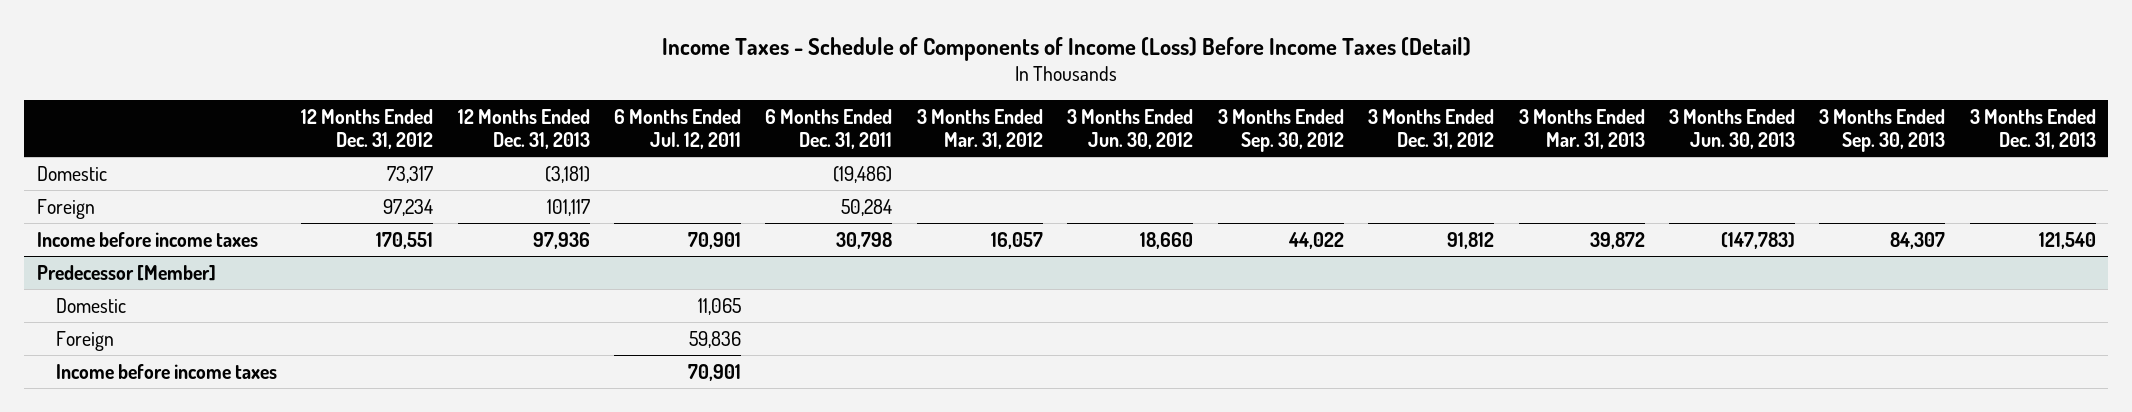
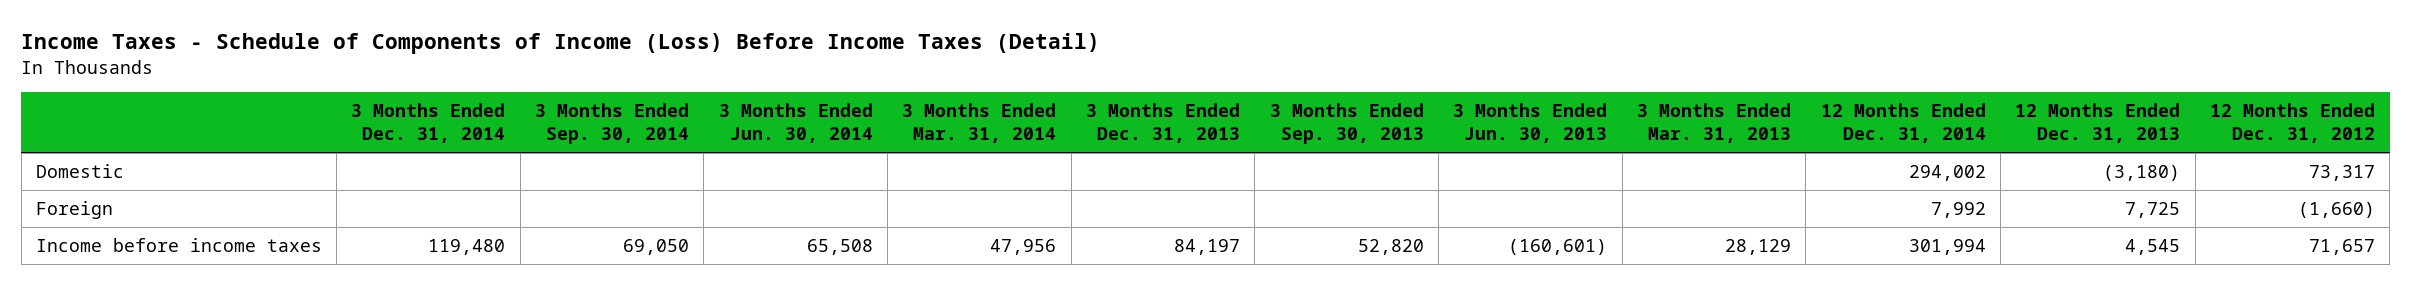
- | 12 Months Ended Dec. 31, 2012 | 12 Months Ended Dec. 31, 2013 | 6 Months Ended Jul. 12, 2011 | 6 Months Ended Dec. 31, 2011 | 3 Months Ended Mar. 31, 2012 | 3 Months Ended Jun. 30, 2012 | 3 Months Ended Sep. 30, 2012 | 3 Months Ended Dec. 31, 2012 | 3 Months Ended Mar. 31, 2013 | 3 Months Ended Jun. 30, 2013 | 3 Months Ended Sep. 30, 2013 | 3 Months Ended Dec. 31, 2013
+ | 3 Months Ended Dec. 31, 2014 | 3 Months Ended Sep. 30, 2014 | 3 Months Ended Jun. 30, 2014 | 3 Months Ended Mar. 31, 2014 | 3 Months Ended Dec. 31, 2013 | 3 Months Ended Sep. 30, 2013 | 3 Months Ended Jun. 30, 2013 | 3 Months Ended Mar. 31, 2013 | 12 Months Ended Dec. 31, 2014 | 12 Months Ended Dec. 31, 2013 | 12 Months Ended Dec. 31, 2012
- Domestic | 73,317 | (3,181) | | (19,486) | | | | | | | |
- Foreign | 97,234 | 101,117 | | 50,284 | | | | | | | |
- Income before income taxes | 170,551 | 97,936 | 70,901 | 30,798 | 16,057 | 18,660 | 44,022 | 91,812 | 39,872 | (147,783) | 84,307 | 121,540
- Predecessor [Member]
- Domestic | | | 11,065 | | | | | | | | |
- Foreign | | | 59,836 | | | | | | | | |
- Income before income taxes | | | 70,901 | | | | | | | | |
+ Domestic | | | | | | | | | 294,002 | (3,180) | 73,317
+ Foreign | | | | | | | | | 7,992 | 7,725 | (1,660)
+ Income before income taxes | 119,480 | 69,050 | 65,508 | 47,956 | 84,197 | 52,820 | (160,601) | 28,129 | 301,994 | 4,545 | 71,657

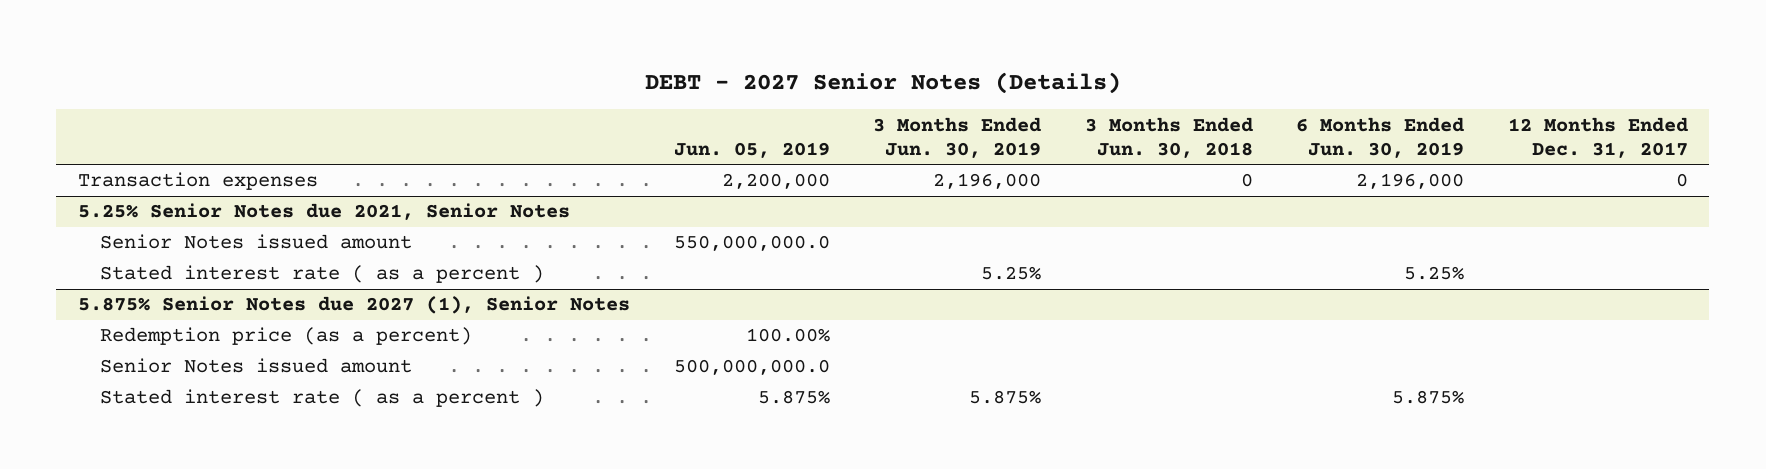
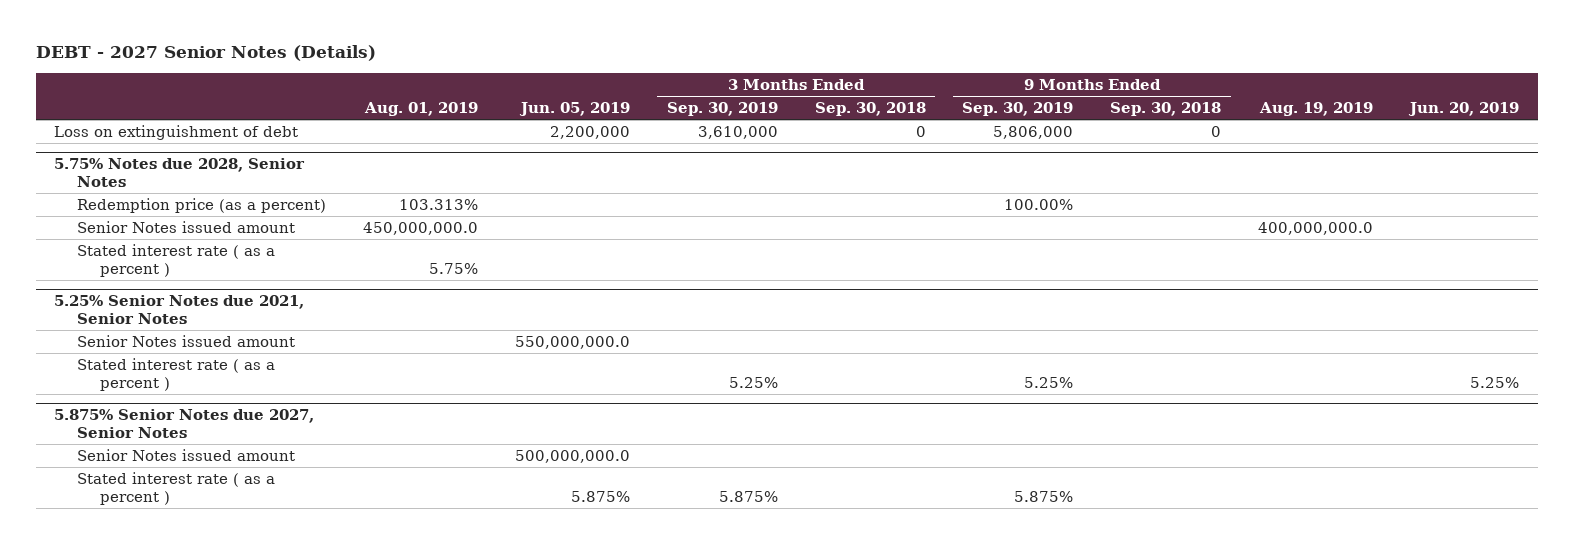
- | Jun. 05, 2019 | 3 Months Ended Jun. 30, 2019 | 3 Months Ended Jun. 30, 2018 | 6 Months Ended Jun. 30, 2019 | 12 Months Ended Dec. 31, 2017
+ | Aug. 01, 2019 | Jun. 05, 2019 | 3 Months Ended Sep. 30, 2019 | 3 Months Ended Sep. 30, 2018 | 9 Months Ended Sep. 30, 2019 | 9 Months Ended Sep. 30, 2018 | Aug. 19, 2019 | Jun. 20, 2019
- Transaction expenses | 2,200,000 | 2,196,000 | 0 | 2,196,000 | 0
+ Loss on extinguishment of debt | | 2,200,000 | 3,610,000 | 0 | 5,806,000 | 0 | |
+ 5.75% Notes due 2028, Senior Notes
+ Redemption price (as a percent) | 103.313% | | | | 100.00% | | |
+ Senior Notes issued amount | 450,000,000.0 | | | | | | 400,000,000.0 |
+ Stated interest rate ( as a percent ) | 5.75% | | | | | | |
- 5.875% Senior Notes due 2027 (1), Senior Notes
- Redemption price (as a percent) | 100.00% | | | |
+ 5.875% Senior Notes due 2027, Senior Notes

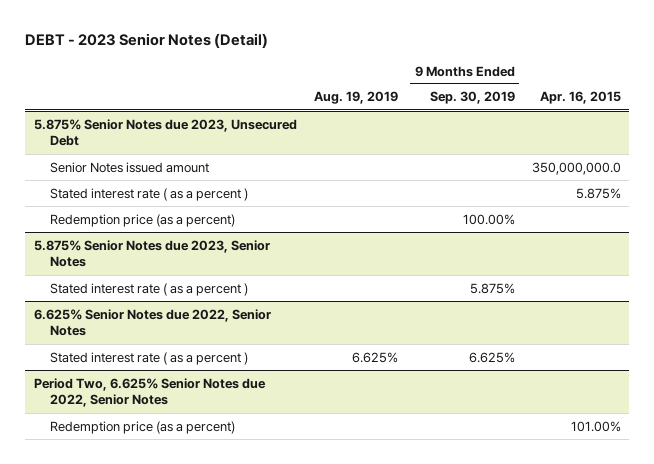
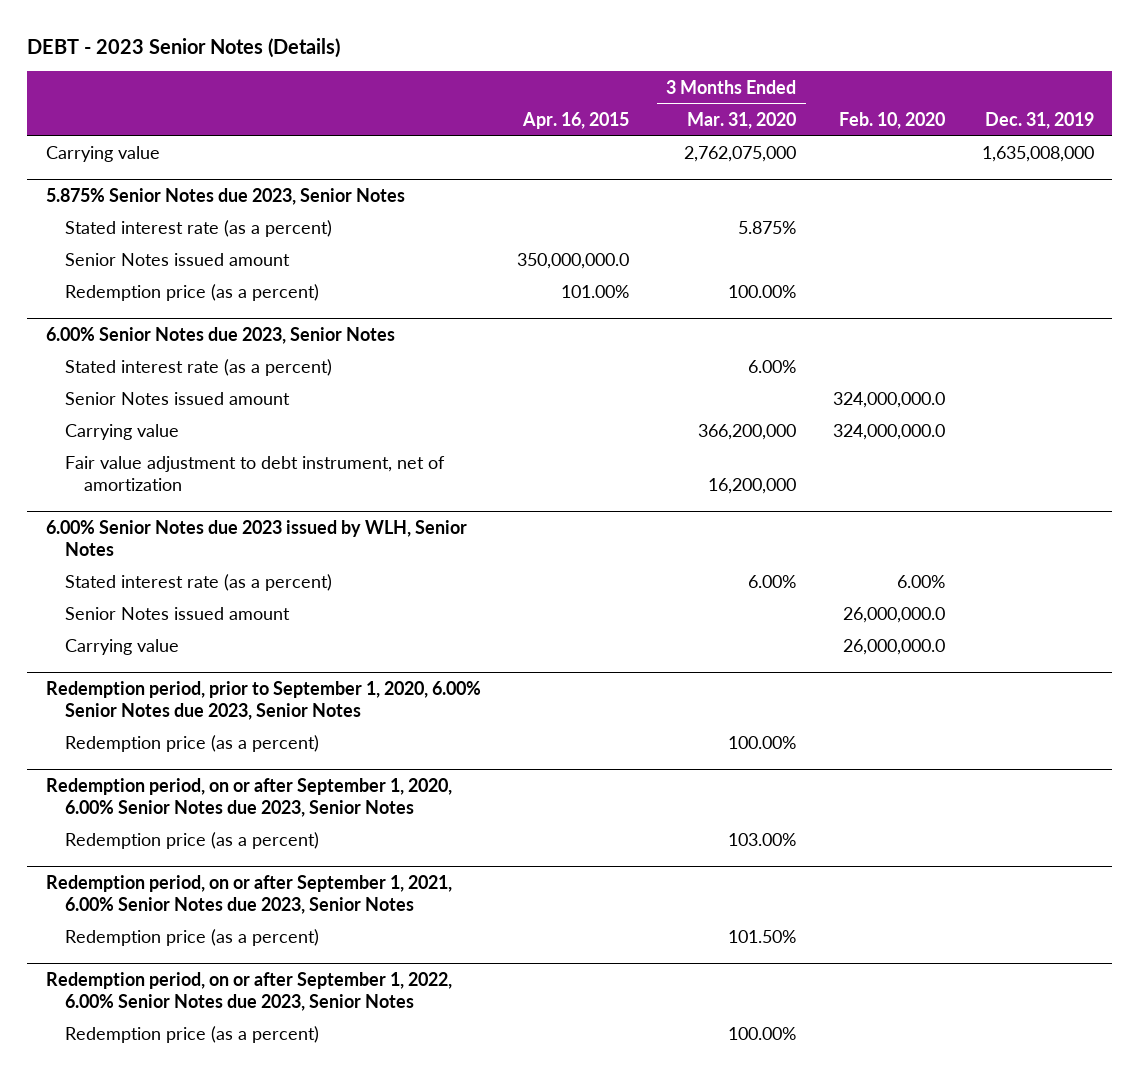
- DEBT - 2023 Senior Notes (Detail)
+ DEBT - 2023 Senior Notes (Details)
- | Aug. 19, 2019 | 9 Months Ended Sep. 30, 2019 | Apr. 16, 2015
+ | Apr. 16, 2015 | 3 Months Ended Mar. 31, 2020 | Feb. 10, 2020 | Dec. 31, 2019
- 5.875% Senior Notes due 2023, Unsecured Debt
- Senior Notes issued amount | | | 350,000,000.0
- Stated interest rate ( as a percent ) | | | 5.875%
- Redemption price (as a percent) | | 100.00% |
+ Carrying value | | 2,762,075,000 | | 1,635,008,000
@ 5.875% Senior Notes due 2023, Senior Notes
- Stated interest rate ( as a percent ) | | 5.875% |
- 6.625% Senior Notes due 2022, Senior Notes
- Stated interest rate ( as a percent ) | 6.625% | 6.625% |
- Period Two, 6.625% Senior Notes due 2022, Senior Notes
- Redemption price (as a percent) | | | 101.00%
@ 5.875% Senior Notes due 2023, Senior Notes
+ Stated interest rate (as a percent) | | 5.875% | |
+ Senior Notes issued amount | 350,000,000.0 | | |
+ Redemption price (as a percent) | 101.00% | 100.00% | |
+ 6.00% Senior Notes due 2023, Senior Notes
+ Stated interest rate (as a percent) | | 6.00% | |
+ Senior Notes issued amount | | | 324,000,000.0 |
+ Carrying value | | 366,200,000 | 324,000,000.0 |
+ Fair value adjustment to debt instrument, net of amortization | | 16,200,000 | |
+ 6.00% Senior Notes due 2023 issued by WLH, Senior Notes
+ Stated interest rate (as a percent) | | 6.00% | 6.00% |
+ Senior Notes issued amount | | | 26,000,000.0 |
+ Carrying value | | | 26,000,000.0 |
+ Redemption period, prior to September 1, 2020, 6.00% Senior Notes due 2023, Senior Notes
+ Redemption price (as a percent) | | 100.00% | |
+ Redemption period, on or after September 1, 2020, 6.00% Senior Notes due 2023, Senior Notes
+ Redemption price (as a percent) | | 103.00% | |
+ Redemption period, on or after September 1, 2021, 6.00% Senior Notes due 2023, Senior Notes
+ Redemption price (as a percent) | | 101.50% | |
+ Redemption period, on or after September 1, 2022, 6.00% Senior Notes due 2023, Senior Notes
+ Redemption price (as a percent) | | 100.00% | |

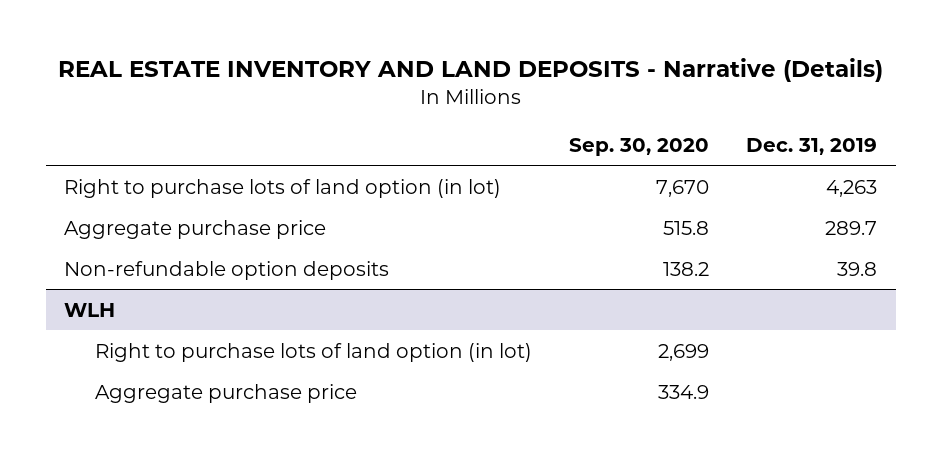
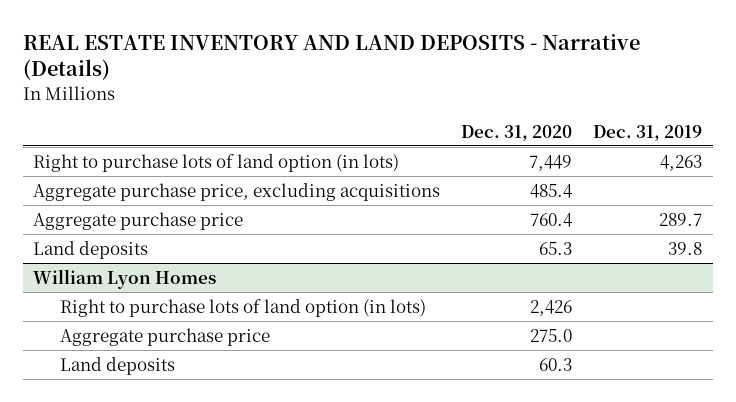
- | Sep. 30, 2020 | Dec. 31, 2019
+ | Dec. 31, 2020 | Dec. 31, 2019
- Right to purchase lots of land option (in lot) | 7,670 | 4,263
+ Right to purchase lots of land option (in lots) | 7,449 | 4,263
+ Aggregate purchase price, excluding acquisitions | 485.4 |
- Non-refundable option deposits | 138.2 | 39.8
- WLH
- Right to purchase lots of land option (in lot) | 2,699 |
+ Land deposits | 65.3 | 39.8
+ William Lyon Homes
+ Right to purchase lots of land option (in lots) | 2,426 |
+ Land deposits | 60.3 |

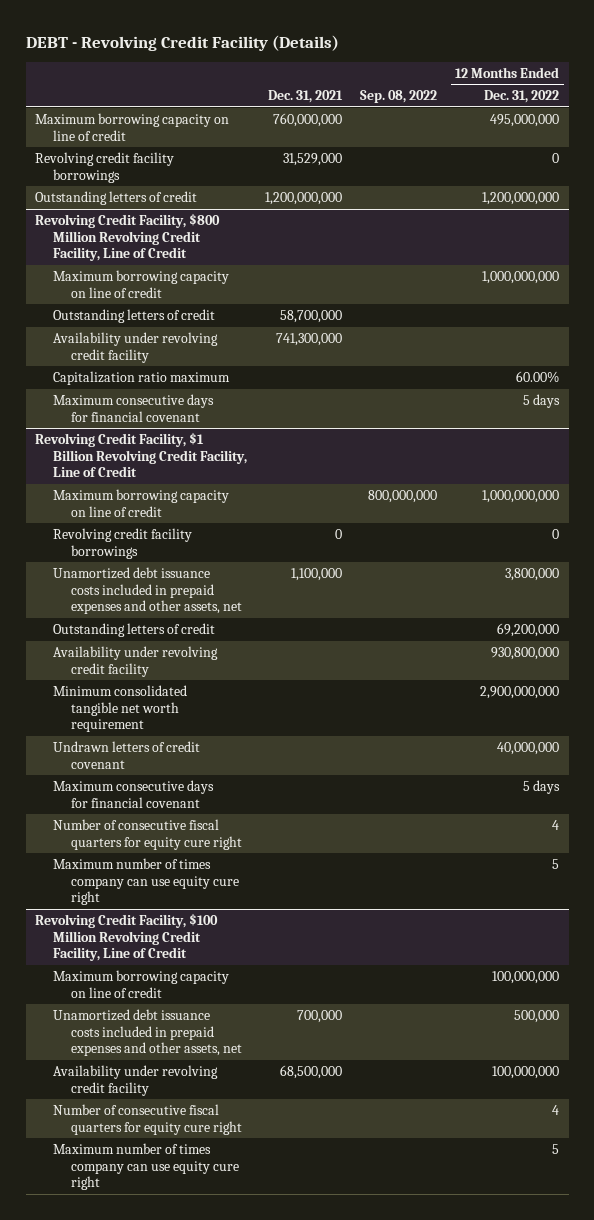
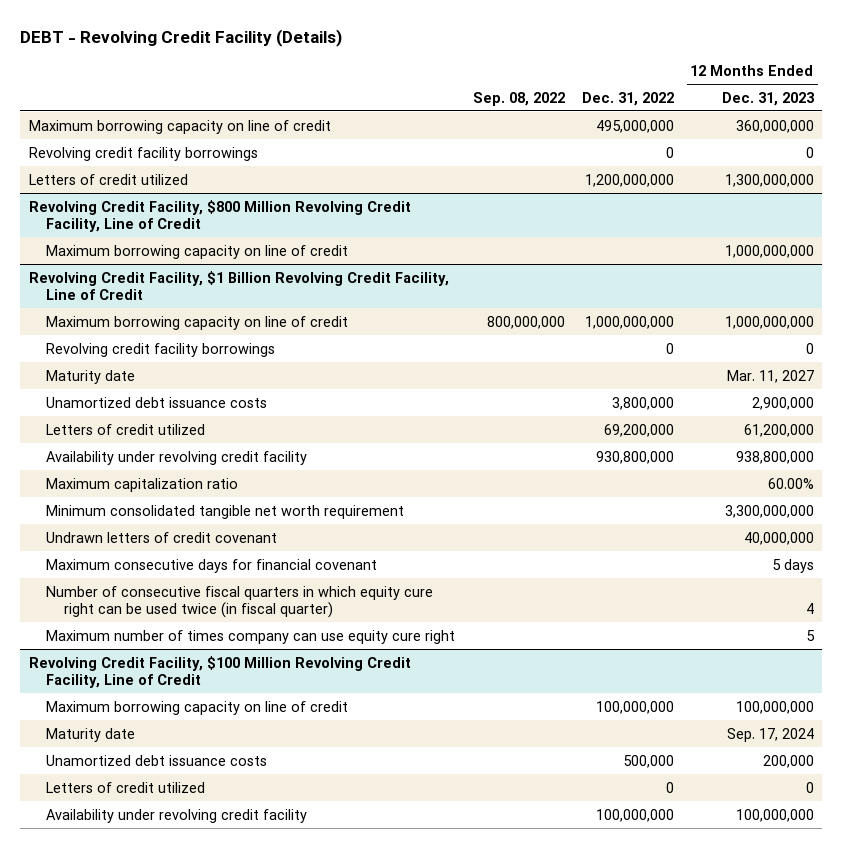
- | Dec. 31, 2021 | Sep. 08, 2022 | 12 Months Ended Dec. 31, 2022
+ | Sep. 08, 2022 | Dec. 31, 2022 | 12 Months Ended Dec. 31, 2023
- Outstanding letters of credit | 1,200,000,000 | | 1,200,000,000
+ Letters of credit utilized | | 1,200,000,000 | 1,300,000,000
@ Revolving Credit Facility, $800 Million Revolving Credit Facility, Line of Credit
- Outstanding letters of credit | 58,700,000 | |
- Availability under revolving credit facility | 741,300,000 | |
- Capitalization ratio maximum | | | 60.00%
- Maximum consecutive days for financial covenant | | | 5 days
@ Revolving Credit Facility, $1 Billion Revolving Credit Facility, Line of Credit
- Unamortized debt issuance costs included in prepaid expenses and other assets, net | 1,100,000 | | 3,800,000
- Outstanding letters of credit | | | 69,200,000
+ Maturity date | | | Mar. 11, 2027
+ Unamortized debt issuance costs | | 3,800,000 | 2,900,000
+ Letters of credit utilized | | 69,200,000 | 61,200,000
+ Maximum capitalization ratio | | | 60.00%
- Number of consecutive fiscal quarters for equity cure right | | | 4
+ Number of consecutive fiscal quarters in which equity cure right can be used twice (in fiscal quarter) | | | 4
@ Revolving Credit Facility, $100 Million Revolving Credit Facility, Line of Credit
- Unamortized debt issuance costs included in prepaid expenses and other assets, net | 700,000 | | 500,000
+ Maturity date | | | Sep. 17, 2024
+ Unamortized debt issuance costs | | 500,000 | 200,000
+ Letters of credit utilized | | 0 | 0
- Number of consecutive fiscal quarters for equity cure right | | | 4
- Maximum number of times company can use equity cure right | | | 5

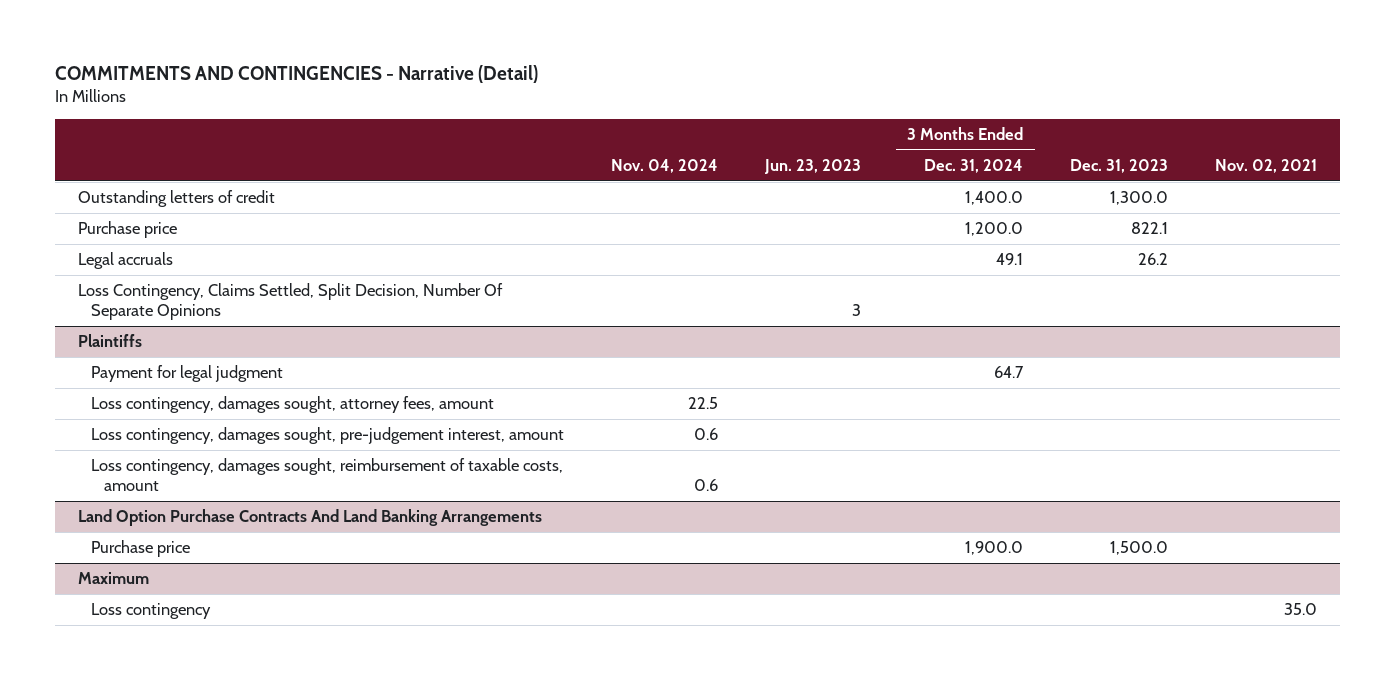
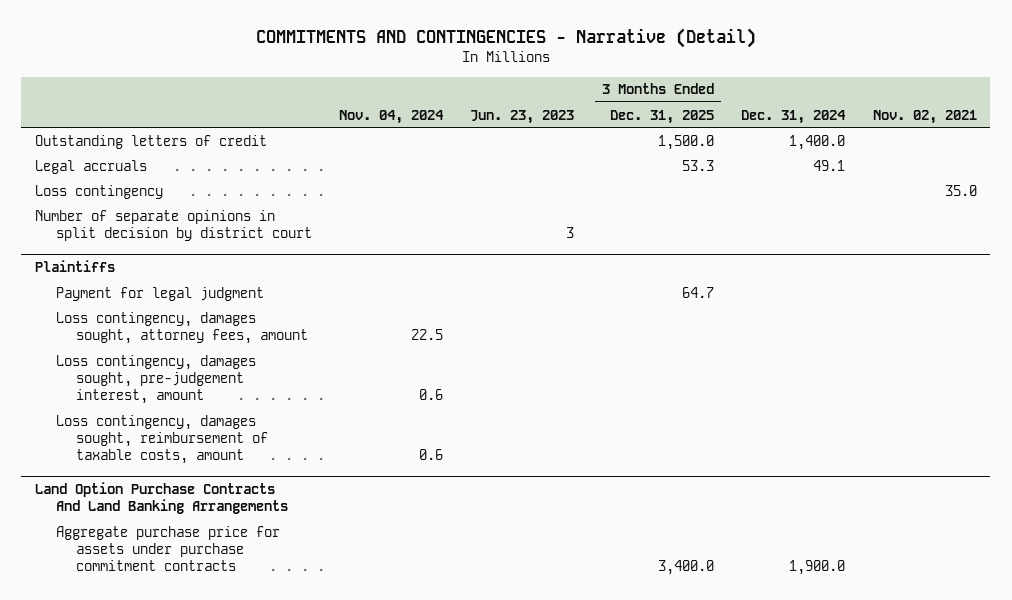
- | Nov. 04, 2024 | Jun. 23, 2023 | 3 Months Ended Dec. 31, 2024 | Dec. 31, 2023 | Nov. 02, 2021
+ | Nov. 04, 2024 | Jun. 23, 2023 | 3 Months Ended Dec. 31, 2025 | Dec. 31, 2024 | Nov. 02, 2021
- Purchase price | | | 1,200.0 | 822.1 |
- Loss Contingency, Claims Settled, Split Decision, Number Of Separate Opinions | | 3 | | |
+ Loss contingency | | | | | 35.0
+ Number of separate opinions in split decision by district court | | 3 | | |
@ Land Option Purchase Contracts And Land Banking Arrangements
- Purchase price | | | 1,900.0 | 1,500.0 |
- Maximum
- Loss contingency | | | | | 35.0
@ Land Option Purchase Contracts And Land Banking Arrangements
+ Aggregate purchase price for assets under purchase commitment contracts | | | 3,400.0 | 1,900.0 |

